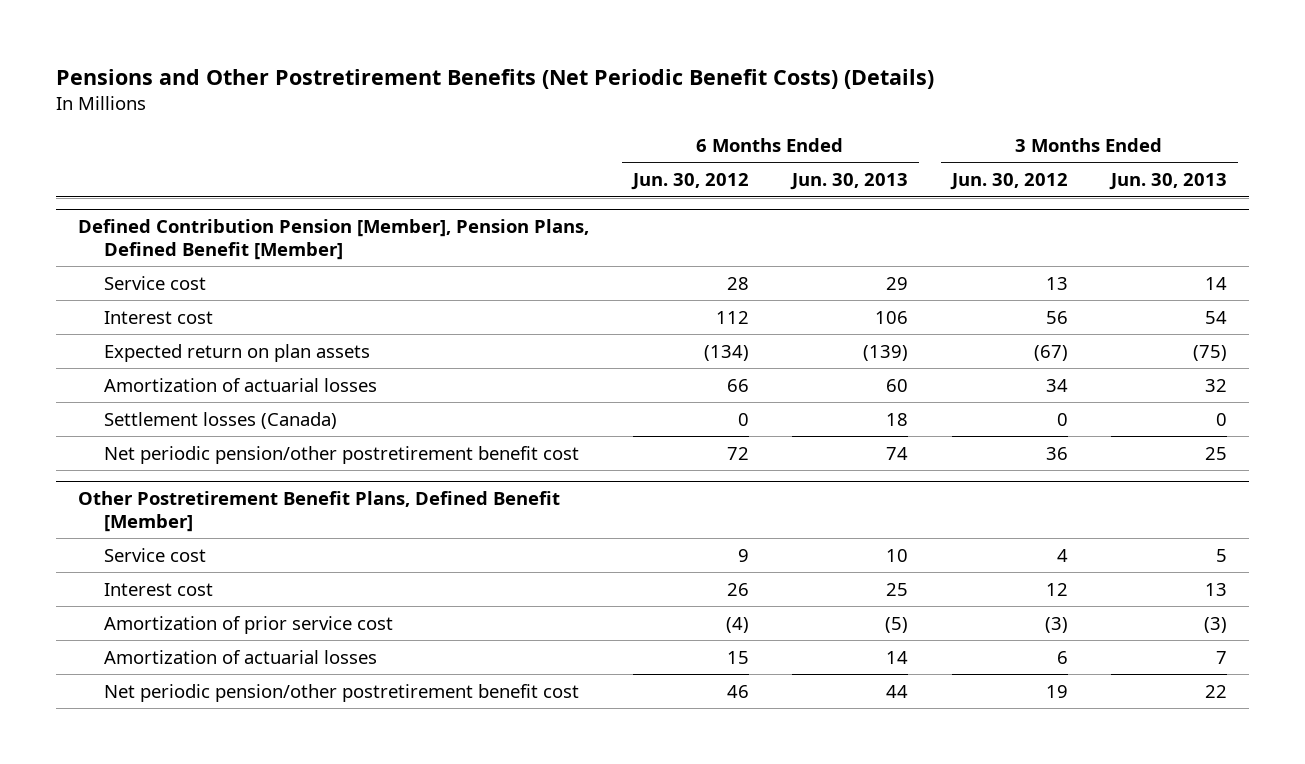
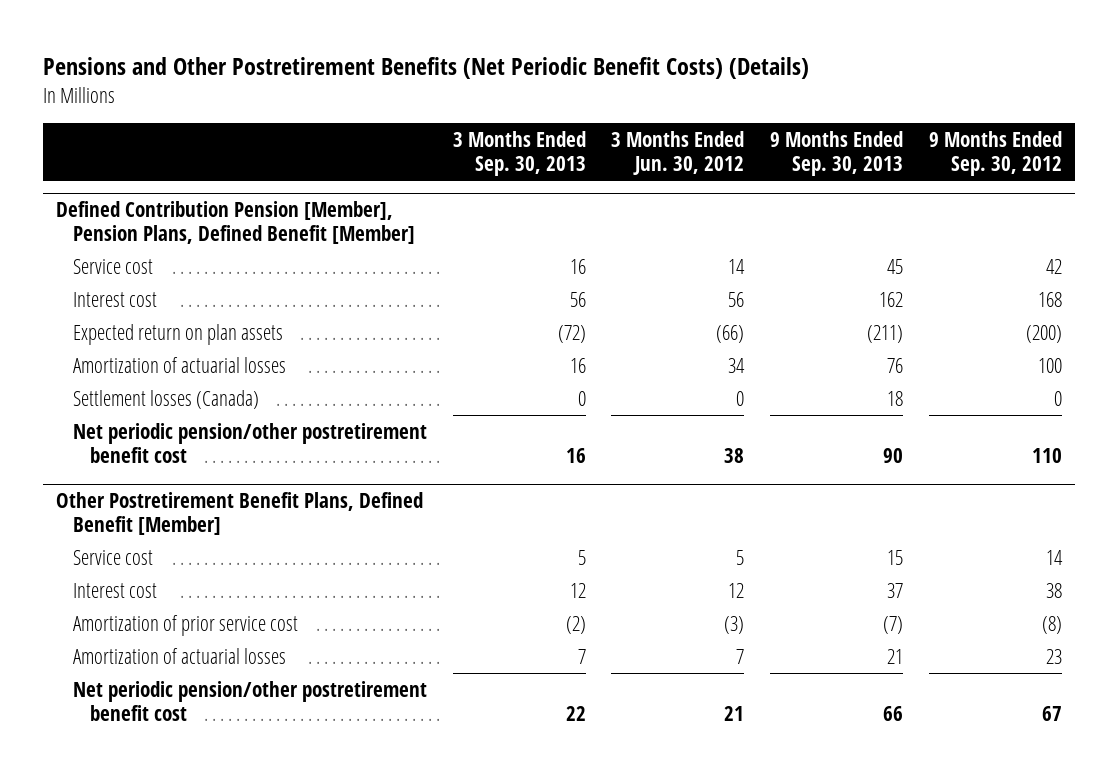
- | 6 Months Ended Jun. 30, 2012 | 6 Months Ended Jun. 30, 2013 | 3 Months Ended Jun. 30, 2012 | 3 Months Ended Jun. 30, 2013
+ | 3 Months Ended Sep. 30, 2013 | 3 Months Ended Jun. 30, 2012 | 9 Months Ended Sep. 30, 2013 | 9 Months Ended Sep. 30, 2012
@ Defined Contribution Pension [Member], Pension Plans, Defined Benefit [Member]
- Service cost | 28 | 29 | 13 | 14
+ Service cost | 16 | 14 | 45 | 42
- Expected return on plan assets | (134) | (139) | (67) | (75)
+ Expected return on plan assets | (72) | (66) | (211) | (200)
- Net periodic pension/other postretirement benefit cost | 72 | 74 | 36 | 25
+ Net periodic pension/other postretirement benefit cost | 16 | 38 | 90 | 110
@ Other Postretirement Benefit Plans, Defined Benefit [Member]
- Service cost | 9 | 10 | 4 | 5
+ Service cost | 5 | 5 | 15 | 14
- Amortization of actuarial losses | 15 | 14 | 6 | 7
- Net periodic pension/other postretirement benefit cost | 46 | 44 | 19 | 22
+ Amortization of actuarial losses | 7 | 7 | 21 | 23
+ Net periodic pension/other postretirement benefit cost | 22 | 21 | 66 | 67

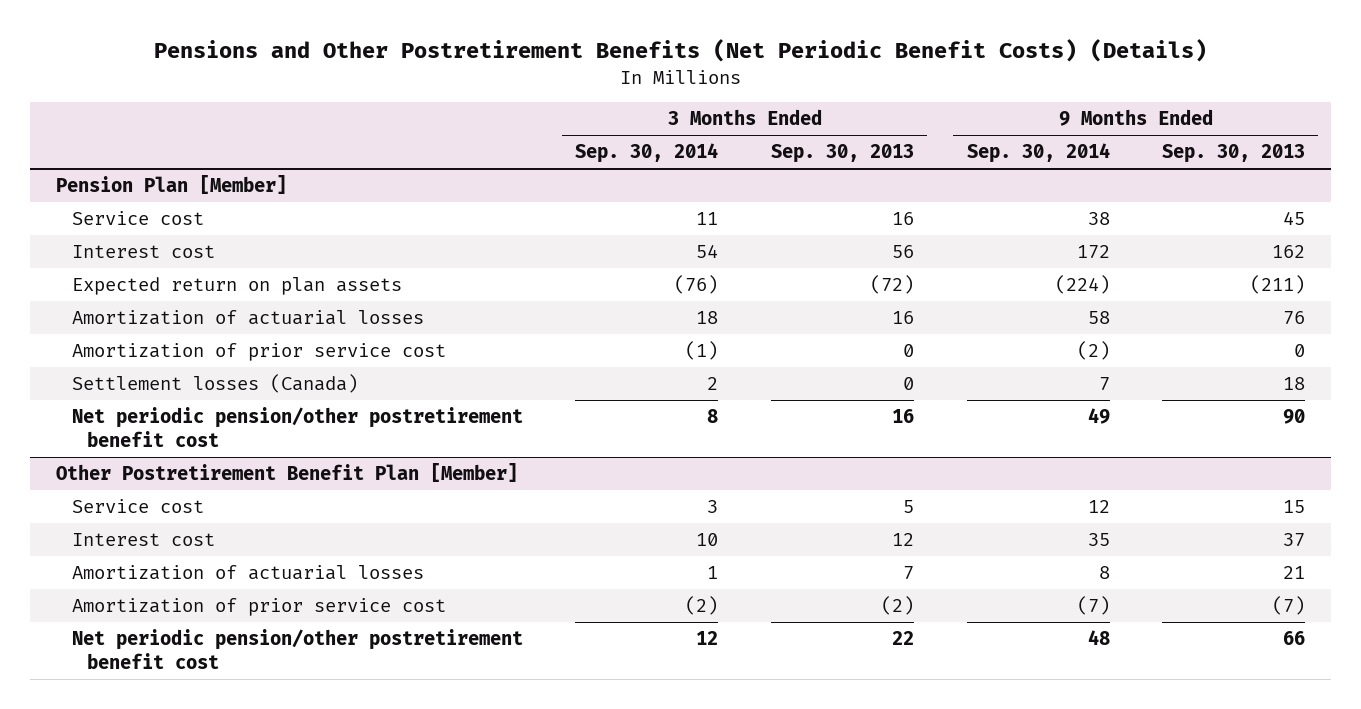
- | 3 Months Ended Sep. 30, 2013 | 3 Months Ended Jun. 30, 2012 | 9 Months Ended Sep. 30, 2013 | 9 Months Ended Sep. 30, 2012
+ | 3 Months Ended Sep. 30, 2014 | 3 Months Ended Sep. 30, 2013 | 9 Months Ended Sep. 30, 2014 | 9 Months Ended Sep. 30, 2013
- Defined Contribution Pension [Member], Pension Plans, Defined Benefit [Member]
+ Pension Plan [Member]
+ Amortization of prior service cost | (1) | 0 | (2) | 0
- Other Postretirement Benefit Plans, Defined Benefit [Member]
+ Other Postretirement Benefit Plan [Member]
- Amortization of prior service cost | (2) | (3) | (7) | (8)
+ Amortization of prior service cost | (2) | (2) | (7) | (7)

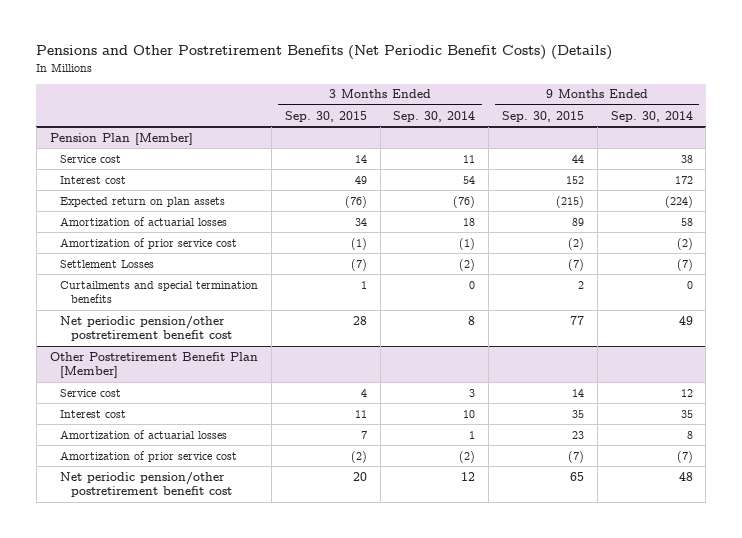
- | 3 Months Ended Sep. 30, 2014 | 3 Months Ended Sep. 30, 2013 | 9 Months Ended Sep. 30, 2014 | 9 Months Ended Sep. 30, 2013
+ | 3 Months Ended Sep. 30, 2015 | 3 Months Ended Sep. 30, 2014 | 9 Months Ended Sep. 30, 2015 | 9 Months Ended Sep. 30, 2014
@ Pension Plan [Member]
- Settlement losses (Canada) | 2 | 0 | 7 | 18
+ Settlement Losses | (7) | (2) | (7) | (7)
+ Curtailments and special termination benefits | 1 | 0 | 2 | 0

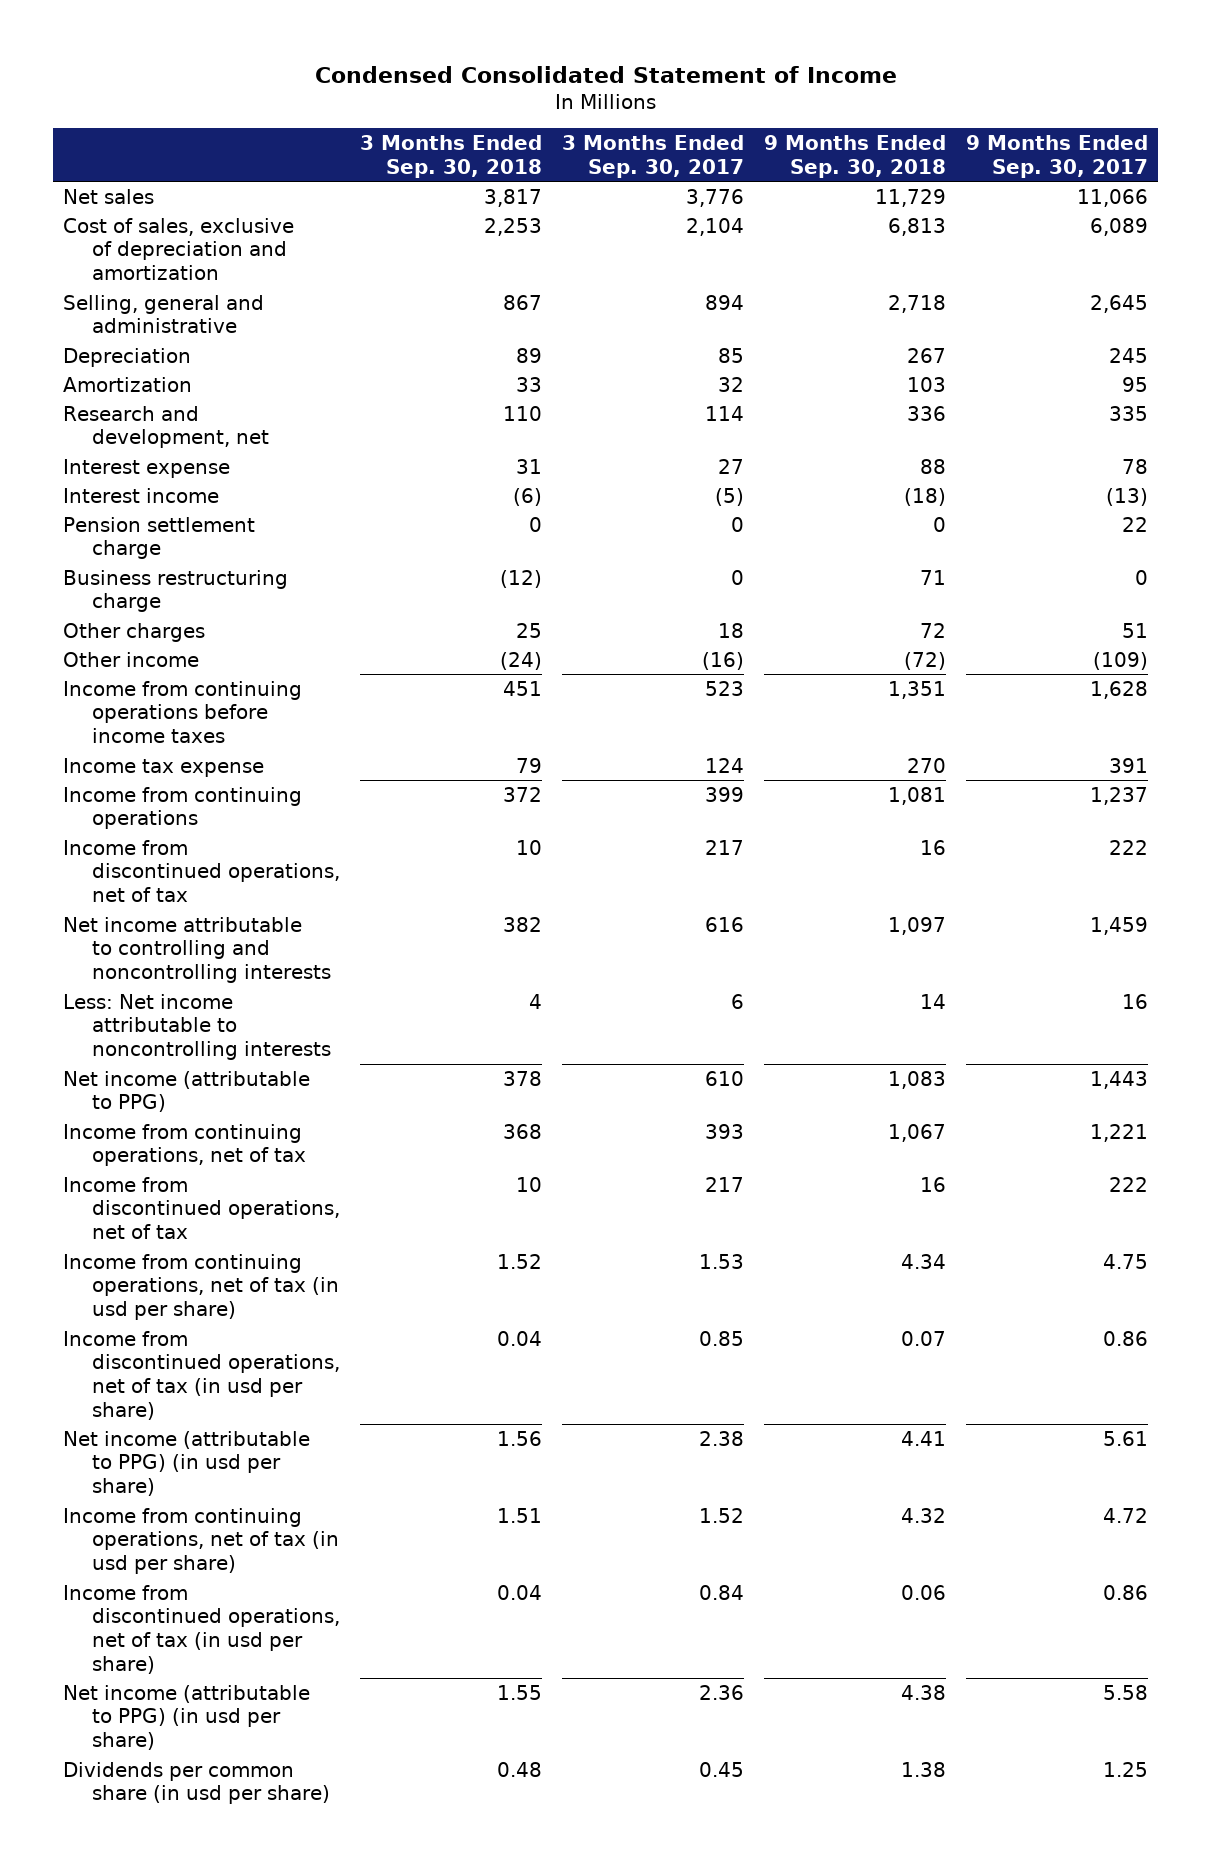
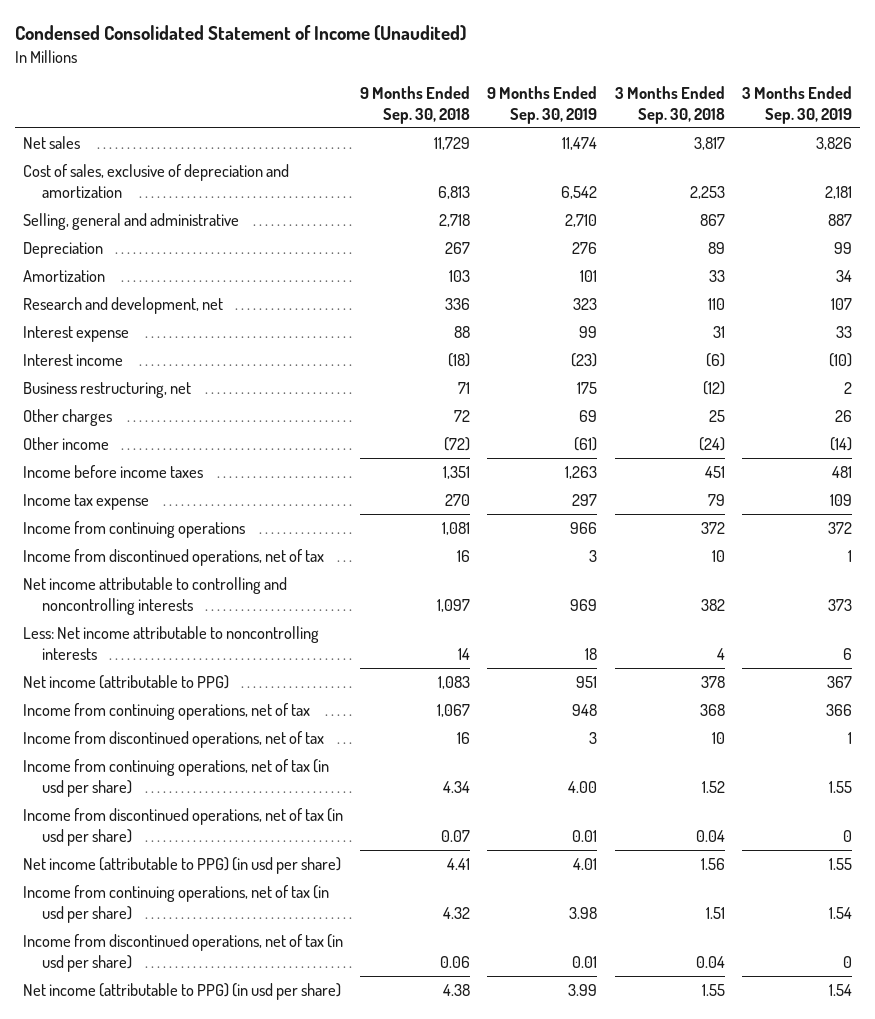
- Condensed Consolidated Statement of Income
+ Condensed Consolidated Statement of Income (Unaudited)
- | 3 Months Ended Sep. 30, 2018 | 3 Months Ended Sep. 30, 2017 | 9 Months Ended Sep. 30, 2018 | 9 Months Ended Sep. 30, 2017
+ | 9 Months Ended Sep. 30, 2018 | 9 Months Ended Sep. 30, 2019 | 3 Months Ended Sep. 30, 2018 | 3 Months Ended Sep. 30, 2019
- Pension settlement charge | 0 | 0 | 0 | 22
- Business restructuring charge | (12) | 0 | 71 | 0
+ Business restructuring, net | 71 | 175 | (12) | 2
- Income from continuing operations before income taxes | 451 | 523 | 1,351 | 1,628
+ Income before income taxes | 1,351 | 1,263 | 451 | 481
- Dividends per common share (in usd per share) | 0.48 | 0.45 | 1.38 | 1.25

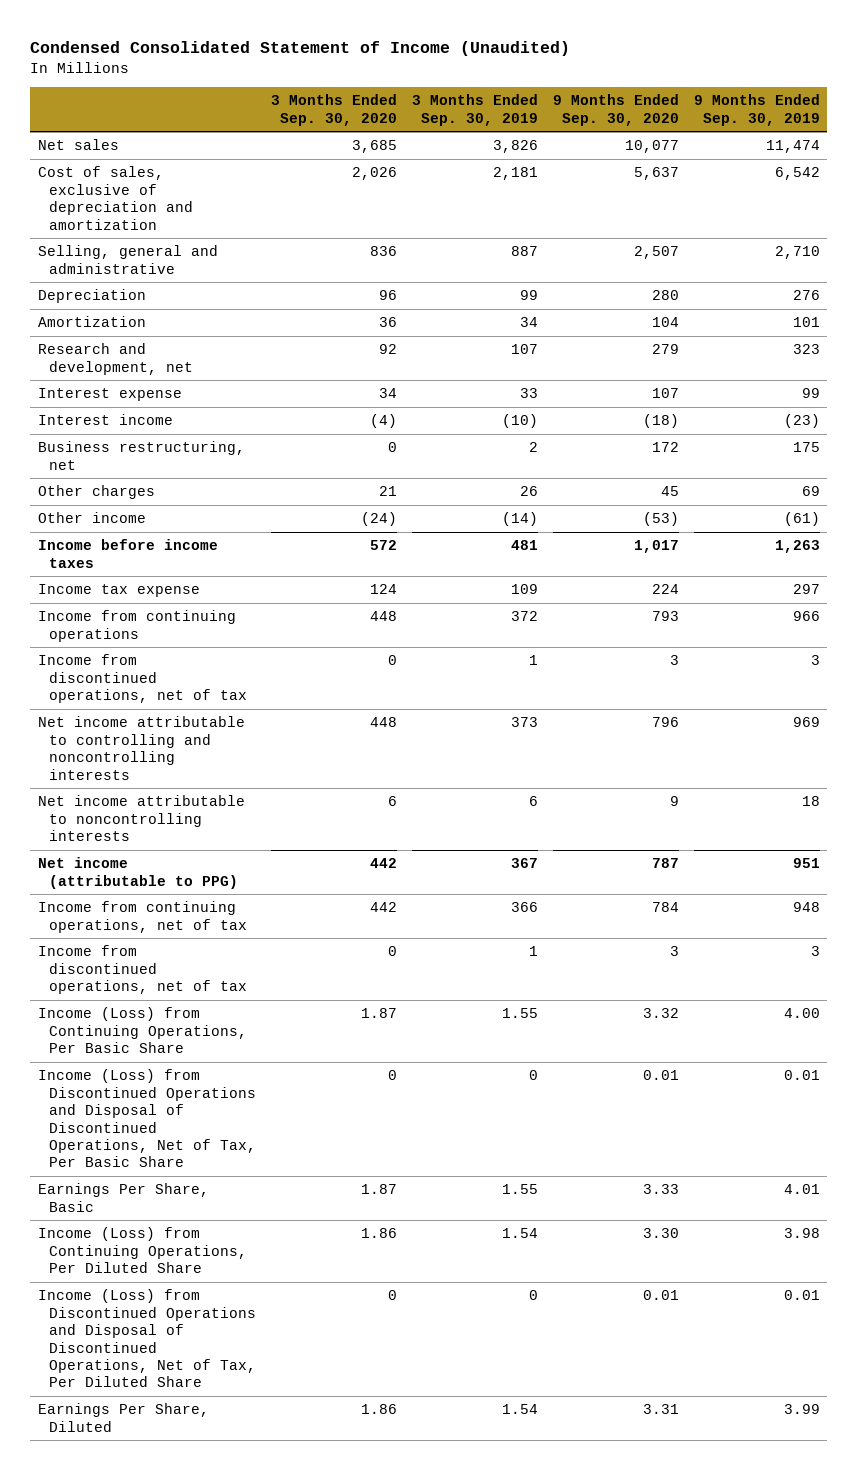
- | 9 Months Ended Sep. 30, 2018 | 9 Months Ended Sep. 30, 2019 | 3 Months Ended Sep. 30, 2018 | 3 Months Ended Sep. 30, 2019
+ | 3 Months Ended Sep. 30, 2020 | 3 Months Ended Sep. 30, 2019 | 9 Months Ended Sep. 30, 2020 | 9 Months Ended Sep. 30, 2019
- Less: Net income attributable to noncontrolling interests | 14 | 18 | 4 | 6
+ Net income attributable to noncontrolling interests | 6 | 6 | 9 | 18
- Income from continuing operations, net of tax (in usd per share) | 4.34 | 4.00 | 1.52 | 1.55
- Income from discontinued operations, net of tax (in usd per share) | 0.07 | 0.01 | 0.04 | 0
- Net income (attributable to PPG) (in usd per share) | 4.41 | 4.01 | 1.56 | 1.55
- Income from continuing operations, net of tax (in usd per share) | 4.32 | 3.98 | 1.51 | 1.54
- Income from discontinued operations, net of tax (in usd per share) | 0.06 | 0.01 | 0.04 | 0
- Net income (attributable to PPG) (in usd per share) | 4.38 | 3.99 | 1.55 | 1.54
+ Income (Loss) from Continuing Operations, Per Basic Share | 1.87 | 1.55 | 3.32 | 4.00
+ Income (Loss) from Discontinued Operations and Disposal of Discontinued Operations, Net of Tax, Per Basic Share | 0 | 0 | 0.01 | 0.01
+ Earnings Per Share, Basic | 1.87 | 1.55 | 3.33 | 4.01
+ Income (Loss) from Continuing Operations, Per Diluted Share | 1.86 | 1.54 | 3.30 | 3.98
+ Income (Loss) from Discontinued Operations and Disposal of Discontinued Operations, Net of Tax, Per Diluted Share | 0 | 0 | 0.01 | 0.01
+ Earnings Per Share, Diluted | 1.86 | 1.54 | 3.31 | 3.99

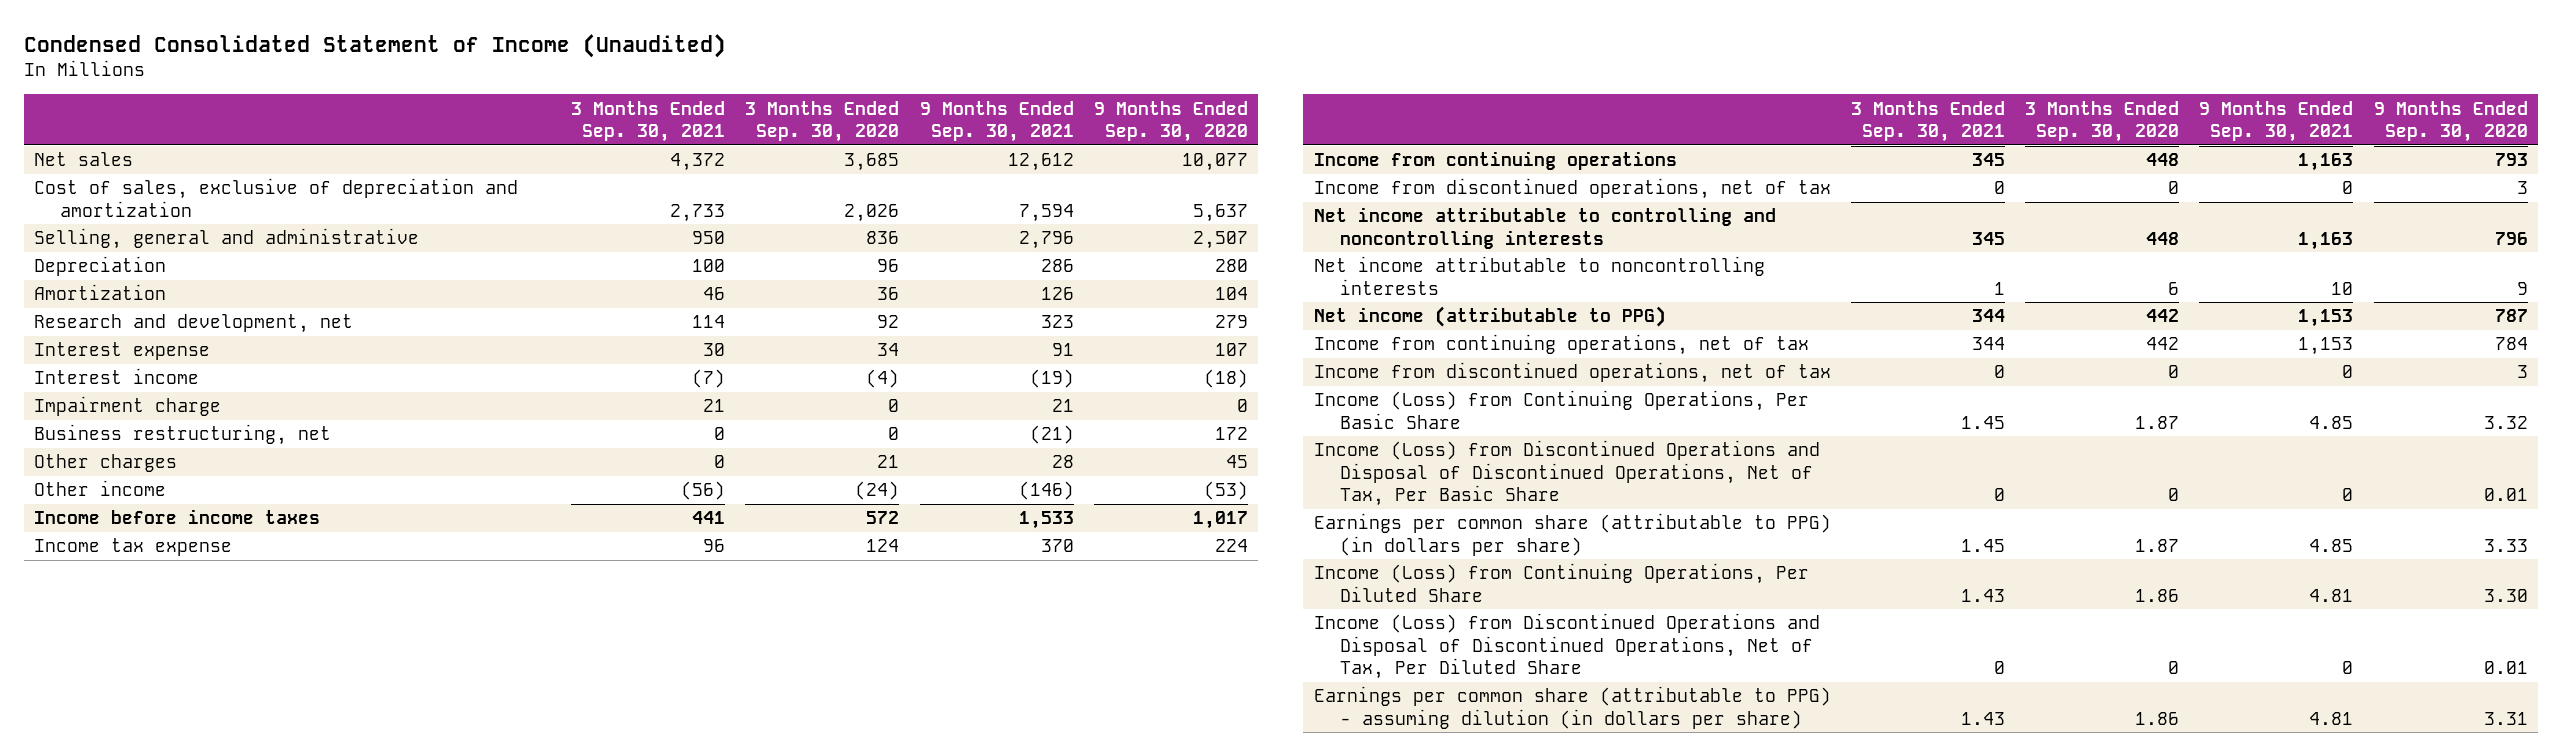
- | 3 Months Ended Sep. 30, 2020 | 3 Months Ended Sep. 30, 2019 | 9 Months Ended Sep. 30, 2020 | 9 Months Ended Sep. 30, 2019
+ | 3 Months Ended Sep. 30, 2021 | 3 Months Ended Sep. 30, 2020 | 9 Months Ended Sep. 30, 2021 | 9 Months Ended Sep. 30, 2020
+ Impairment charge | 21 | 0 | 21 | 0
- Earnings Per Share, Basic | 1.87 | 1.55 | 3.33 | 4.01
+ Earnings per common share (attributable to PPG) (in dollars per share) | 1.45 | 1.87 | 4.85 | 3.33
- Earnings Per Share, Diluted | 1.86 | 1.54 | 3.31 | 3.99
+ Earnings per common share (attributable to PPG) - assuming dilution (in dollars per share) | 1.43 | 1.86 | 4.81 | 3.31

